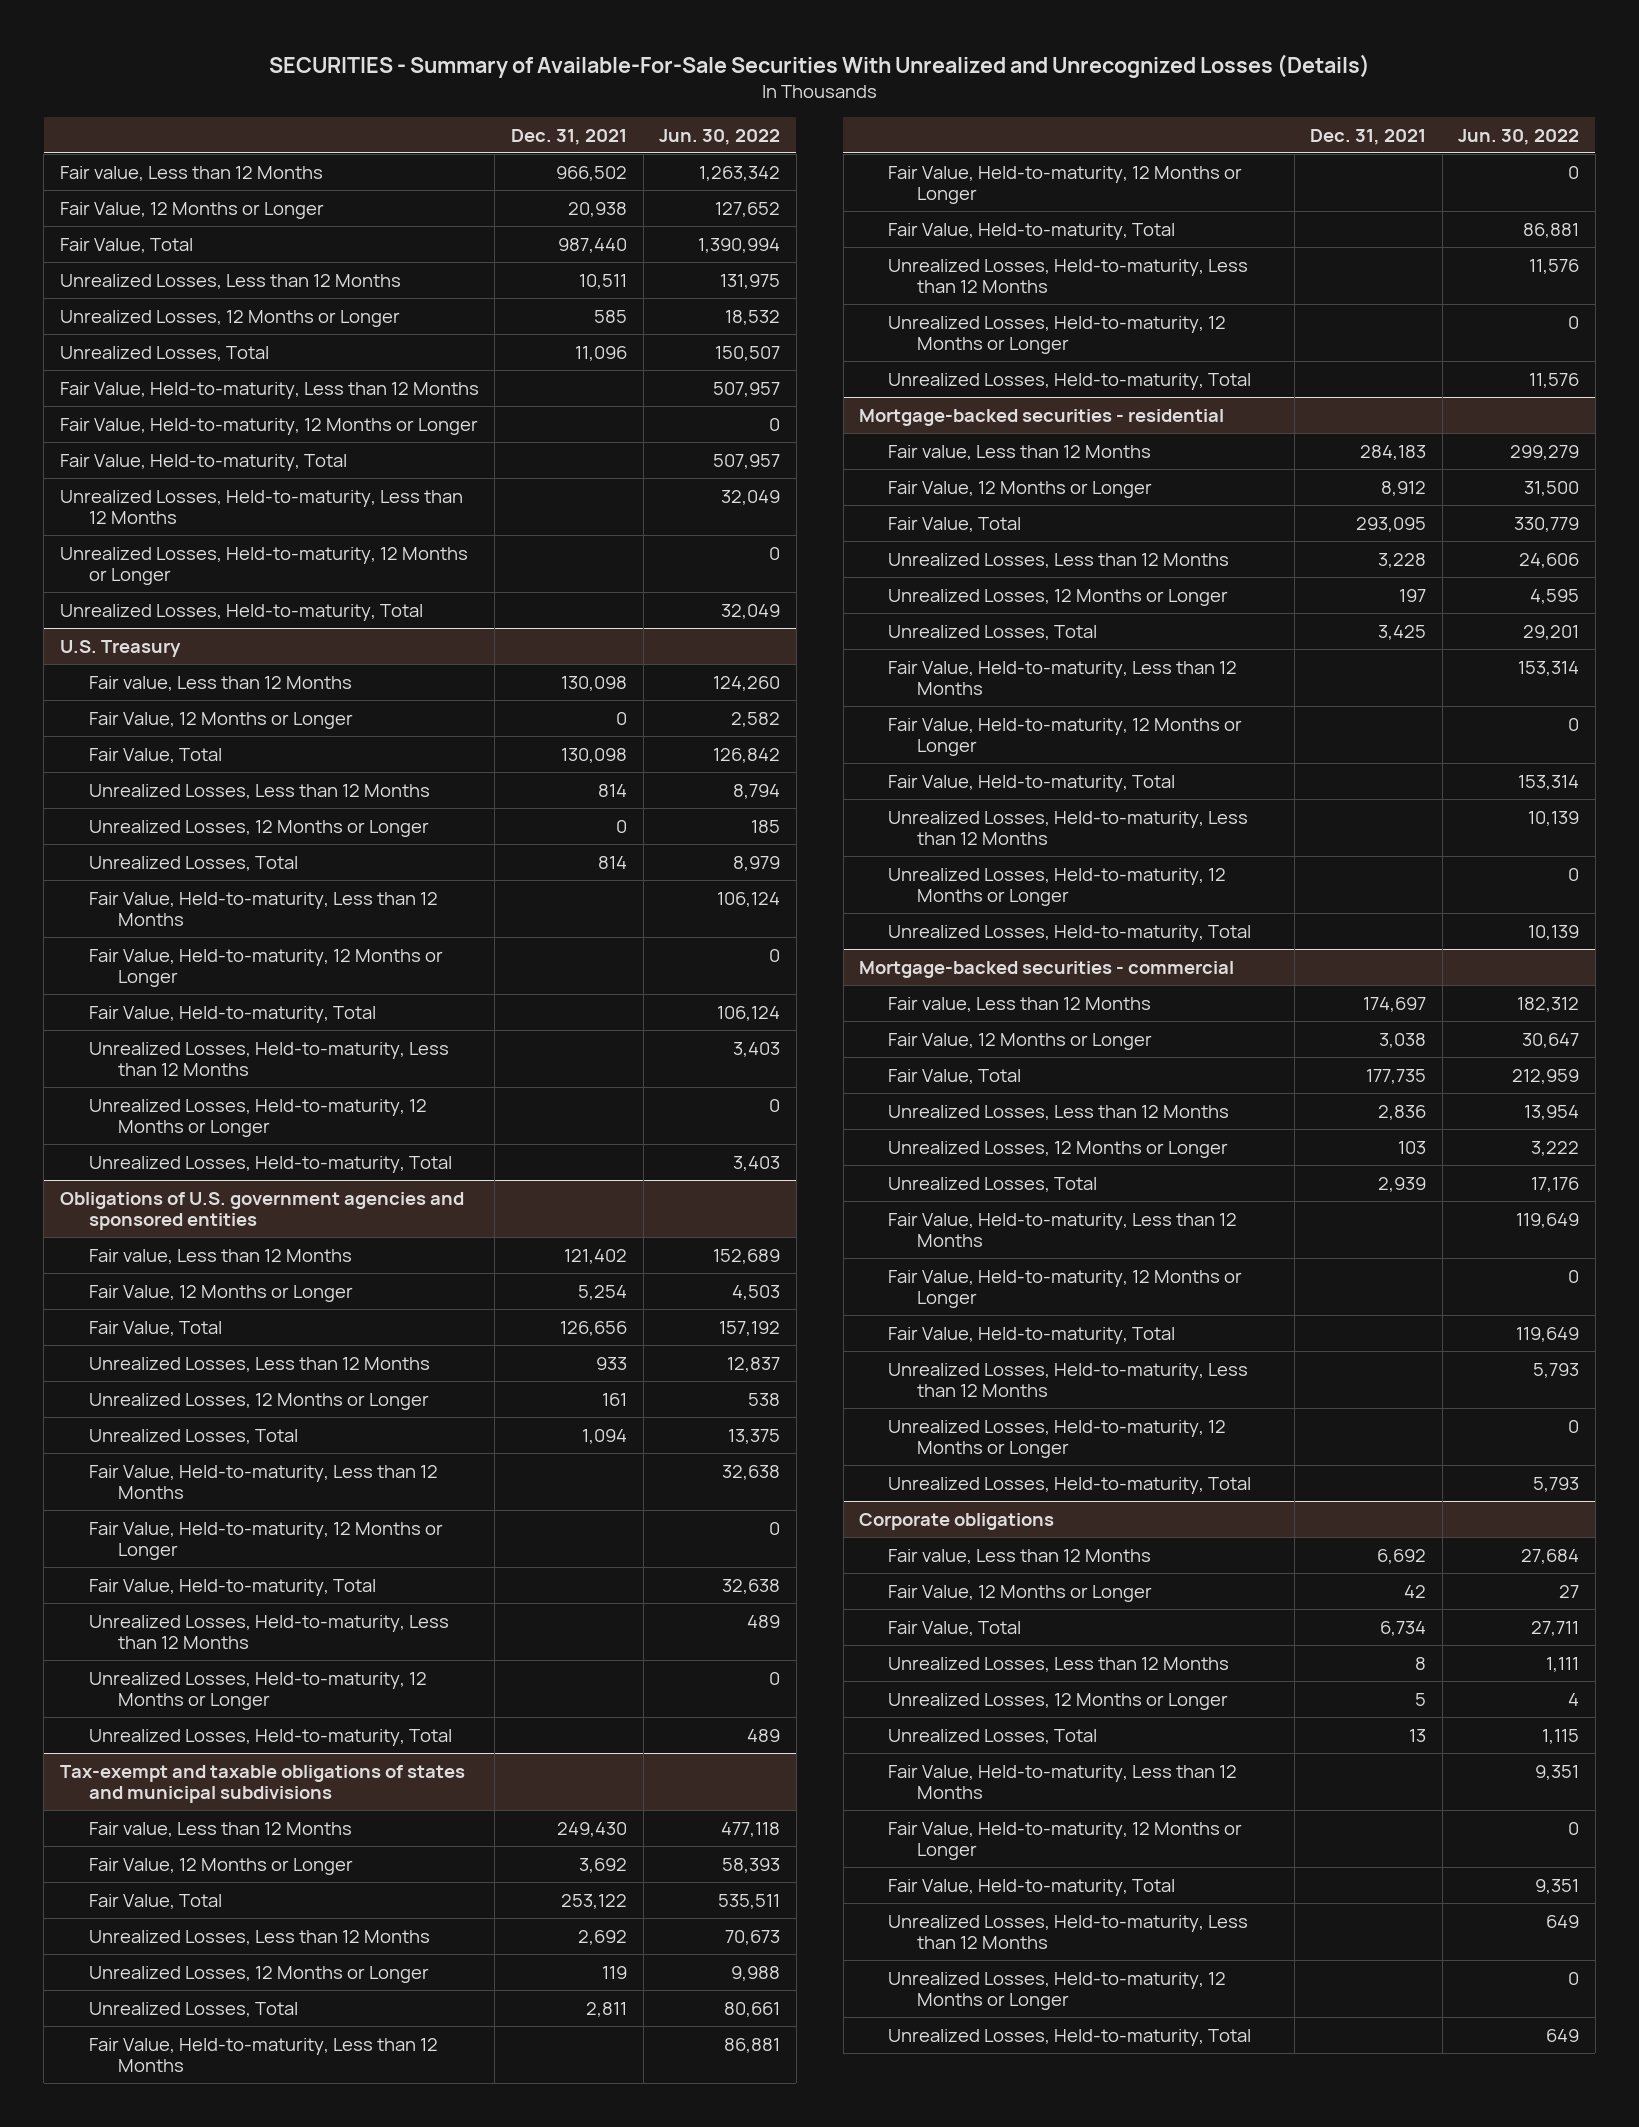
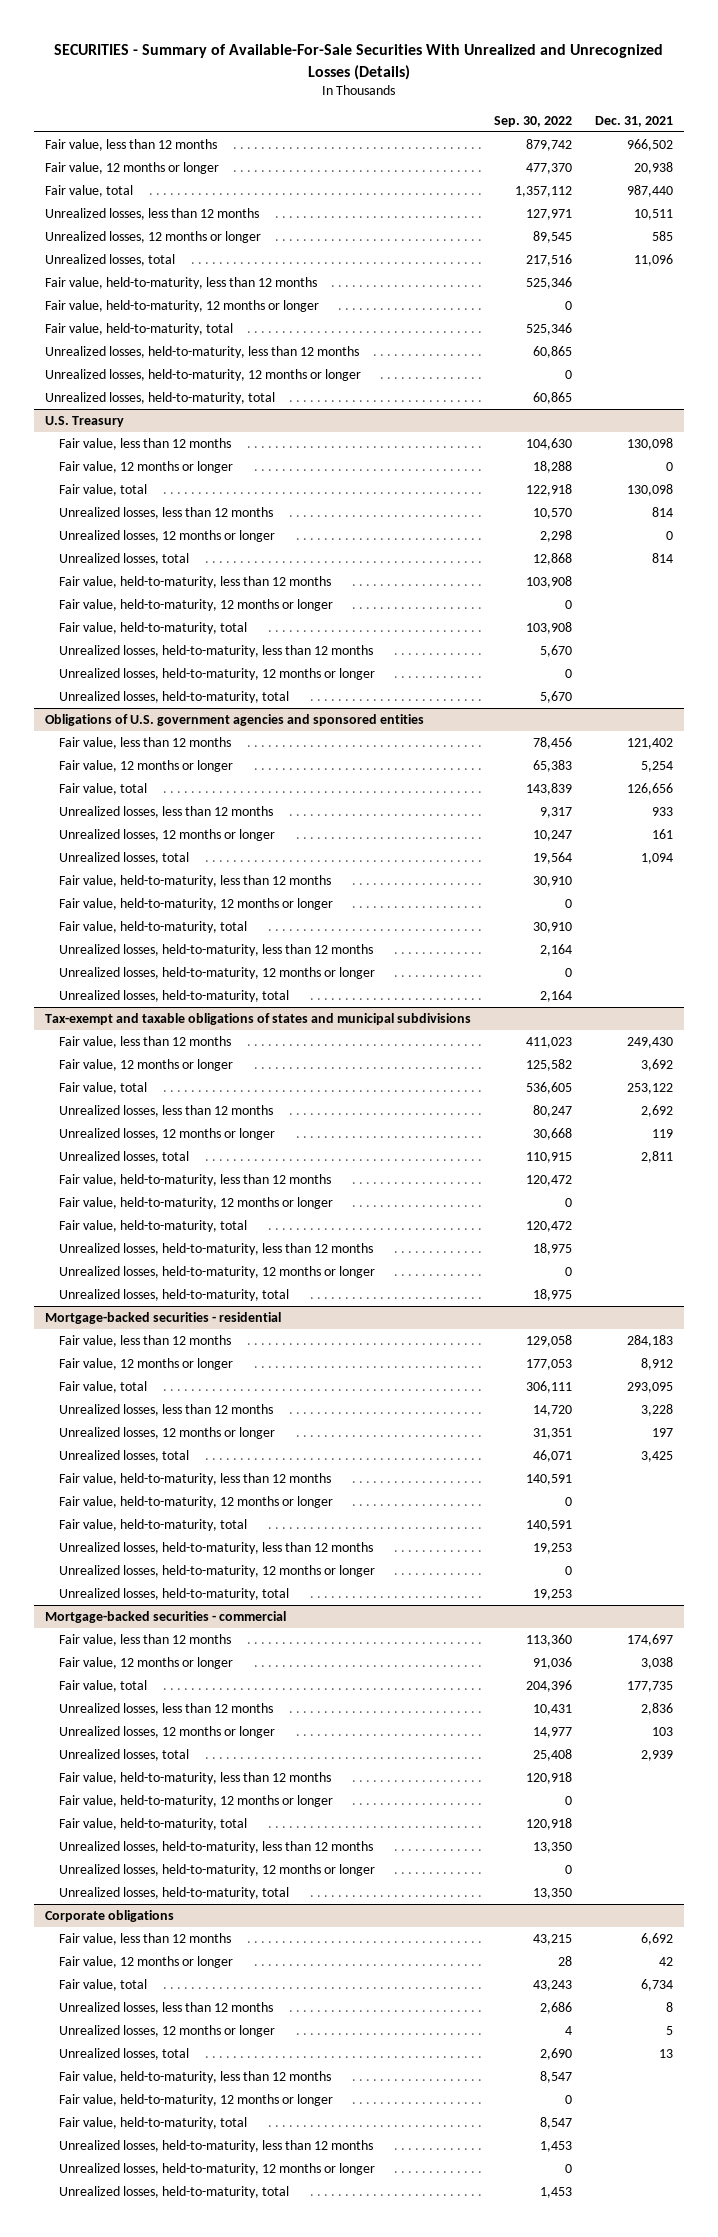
- | Dec. 31, 2021 | Jun. 30, 2022
+ | Sep. 30, 2022 | Dec. 31, 2021
- Fair value, Less than 12 Months | 966,502 | 1,263,342
- Fair Value, 12 Months or Longer | 20,938 | 127,652
- Fair Value, Total | 987,440 | 1,390,994
- Unrealized Losses, Less than 12 Months | 10,511 | 131,975
- Unrealized Losses, 12 Months or Longer | 585 | 18,532
- Unrealized Losses, Total | 11,096 | 150,507
- Fair Value, Held-to-maturity, Less than 12 Months | | 507,957
- Fair Value, Held-to-maturity, 12 Months or Longer | | 0
- Fair Value, Held-to-maturity, Total | | 507,957
- Unrealized Losses, Held-to-maturity, Less than 12 Months | | 32,049
- Unrealized Losses, Held-to-maturity, 12 Months or Longer | | 0
- Unrealized Losses, Held-to-maturity, Total | | 32,049
+ Fair value, less than 12 months | 879,742 | 966,502
+ Fair value, 12 months or longer | 477,370 | 20,938
+ Fair value, total | 1,357,112 | 987,440
+ Unrealized losses, less than 12 months | 127,971 | 10,511
+ Unrealized losses, 12 months or longer | 89,545 | 585
+ Unrealized losses, total | 217,516 | 11,096
+ Fair value, held-to-maturity, less than 12 months | 525,346 |
+ Fair value, held-to-maturity, 12 months or longer | 0 |
+ Fair value, held-to-maturity, total | 525,346 |
+ Unrealized losses, held-to-maturity, less than 12 months | 60,865 |
+ Unrealized losses, held-to-maturity, 12 months or longer | 0 |
+ Unrealized losses, held-to-maturity, total | 60,865 |
@ U.S. Treasury
- Fair value, Less than 12 Months | 130,098 | 124,260
- Fair Value, 12 Months or Longer | 0 | 2,582
- Fair Value, Total | 130,098 | 126,842
- Unrealized Losses, Less than 12 Months | 814 | 8,794
- Unrealized Losses, 12 Months or Longer | 0 | 185
- Unrealized Losses, Total | 814 | 8,979
- Fair Value, Held-to-maturity, Less than 12 Months | | 106,124
- Fair Value, Held-to-maturity, 12 Months or Longer | | 0
- Fair Value, Held-to-maturity, Total | | 106,124
- Unrealized Losses, Held-to-maturity, Less than 12 Months | | 3,403
- Unrealized Losses, Held-to-maturity, 12 Months or Longer | | 0
- Unrealized Losses, Held-to-maturity, Total | | 3,403
+ Fair value, less than 12 months | 104,630 | 130,098
+ Fair value, 12 months or longer | 18,288 | 0
+ Fair value, total | 122,918 | 130,098
+ Unrealized losses, less than 12 months | 10,570 | 814
+ Unrealized losses, 12 months or longer | 2,298 | 0
+ Unrealized losses, total | 12,868 | 814
+ Fair value, held-to-maturity, less than 12 months | 103,908 |
+ Fair value, held-to-maturity, 12 months or longer | 0 |
+ Fair value, held-to-maturity, total | 103,908 |
+ Unrealized losses, held-to-maturity, less than 12 months | 5,670 |
+ Unrealized losses, held-to-maturity, 12 months or longer | 0 |
+ Unrealized losses, held-to-maturity, total | 5,670 |
@ Obligations of U.S. government agencies and sponsored entities
- Fair value, Less than 12 Months | 121,402 | 152,689
- Fair Value, 12 Months or Longer | 5,254 | 4,503
- Fair Value, Total | 126,656 | 157,192
- Unrealized Losses, Less than 12 Months | 933 | 12,837
- Unrealized Losses, 12 Months or Longer | 161 | 538
- Unrealized Losses, Total | 1,094 | 13,375
- Fair Value, Held-to-maturity, Less than 12 Months | | 32,638
- Fair Value, Held-to-maturity, 12 Months or Longer | | 0
- Fair Value, Held-to-maturity, Total | | 32,638
- Unrealized Losses, Held-to-maturity, Less than 12 Months | | 489
- Unrealized Losses, Held-to-maturity, 12 Months or Longer | | 0
- Unrealized Losses, Held-to-maturity, Total | | 489
+ Fair value, less than 12 months | 78,456 | 121,402
+ Fair value, 12 months or longer | 65,383 | 5,254
+ Fair value, total | 143,839 | 126,656
+ Unrealized losses, less than 12 months | 9,317 | 933
+ Unrealized losses, 12 months or longer | 10,247 | 161
+ Unrealized losses, total | 19,564 | 1,094
+ Fair value, held-to-maturity, less than 12 months | 30,910 |
+ Fair value, held-to-maturity, 12 months or longer | 0 |
+ Fair value, held-to-maturity, total | 30,910 |
+ Unrealized losses, held-to-maturity, less than 12 months | 2,164 |
+ Unrealized losses, held-to-maturity, 12 months or longer | 0 |
+ Unrealized losses, held-to-maturity, total | 2,164 |
@ Tax-exempt and taxable obligations of states and municipal subdivisions
- Fair value, Less than 12 Months | 249,430 | 477,118
- Fair Value, 12 Months or Longer | 3,692 | 58,393
- Fair Value, Total | 253,122 | 535,511
- Unrealized Losses, Less than 12 Months | 2,692 | 70,673
- Unrealized Losses, 12 Months or Longer | 119 | 9,988
- Unrealized Losses, Total | 2,811 | 80,661
- Fair Value, Held-to-maturity, Less than 12 Months | | 86,881
- Fair Value, Held-to-maturity, 12 Months or Longer | | 0
- Fair Value, Held-to-maturity, Total | | 86,881
- Unrealized Losses, Held-to-maturity, Less than 12 Months | | 11,576
- Unrealized Losses, Held-to-maturity, 12 Months or Longer | | 0
- Unrealized Losses, Held-to-maturity, Total | | 11,576
+ Fair value, less than 12 months | 411,023 | 249,430
+ Fair value, 12 months or longer | 125,582 | 3,692
+ Fair value, total | 536,605 | 253,122
+ Unrealized losses, less than 12 months | 80,247 | 2,692
+ Unrealized losses, 12 months or longer | 30,668 | 119
+ Unrealized losses, total | 110,915 | 2,811
+ Fair value, held-to-maturity, less than 12 months | 120,472 |
+ Fair value, held-to-maturity, 12 months or longer | 0 |
+ Fair value, held-to-maturity, total | 120,472 |
+ Unrealized losses, held-to-maturity, less than 12 months | 18,975 |
+ Unrealized losses, held-to-maturity, 12 months or longer | 0 |
+ Unrealized losses, held-to-maturity, total | 18,975 |
@ Mortgage-backed securities - residential
- Fair value, Less than 12 Months | 284,183 | 299,279
- Fair Value, 12 Months or Longer | 8,912 | 31,500
- Fair Value, Total | 293,095 | 330,779
- Unrealized Losses, Less than 12 Months | 3,228 | 24,606
- Unrealized Losses, 12 Months or Longer | 197 | 4,595
- Unrealized Losses, Total | 3,425 | 29,201
- Fair Value, Held-to-maturity, Less than 12 Months | | 153,314
- Fair Value, Held-to-maturity, 12 Months or Longer | | 0
- Fair Value, Held-to-maturity, Total | | 153,314
- Unrealized Losses, Held-to-maturity, Less than 12 Months | | 10,139
- Unrealized Losses, Held-to-maturity, 12 Months or Longer | | 0
- Unrealized Losses, Held-to-maturity, Total | | 10,139
+ Fair value, less than 12 months | 129,058 | 284,183
+ Fair value, 12 months or longer | 177,053 | 8,912
+ Fair value, total | 306,111 | 293,095
+ Unrealized losses, less than 12 months | 14,720 | 3,228
+ Unrealized losses, 12 months or longer | 31,351 | 197
+ Unrealized losses, total | 46,071 | 3,425
+ Fair value, held-to-maturity, less than 12 months | 140,591 |
+ Fair value, held-to-maturity, 12 months or longer | 0 |
+ Fair value, held-to-maturity, total | 140,591 |
+ Unrealized losses, held-to-maturity, less than 12 months | 19,253 |
+ Unrealized losses, held-to-maturity, 12 months or longer | 0 |
+ Unrealized losses, held-to-maturity, total | 19,253 |
@ Mortgage-backed securities - commercial
- Fair value, Less than 12 Months | 174,697 | 182,312
- Fair Value, 12 Months or Longer | 3,038 | 30,647
- Fair Value, Total | 177,735 | 212,959
- Unrealized Losses, Less than 12 Months | 2,836 | 13,954
- Unrealized Losses, 12 Months or Longer | 103 | 3,222
- Unrealized Losses, Total | 2,939 | 17,176
- Fair Value, Held-to-maturity, Less than 12 Months | | 119,649
- Fair Value, Held-to-maturity, 12 Months or Longer | | 0
- Fair Value, Held-to-maturity, Total | | 119,649
- Unrealized Losses, Held-to-maturity, Less than 12 Months | | 5,793
- Unrealized Losses, Held-to-maturity, 12 Months or Longer | | 0
- Unrealized Losses, Held-to-maturity, Total | | 5,793
+ Fair value, less than 12 months | 113,360 | 174,697
+ Fair value, 12 months or longer | 91,036 | 3,038
+ Fair value, total | 204,396 | 177,735
+ Unrealized losses, less than 12 months | 10,431 | 2,836
+ Unrealized losses, 12 months or longer | 14,977 | 103
+ Unrealized losses, total | 25,408 | 2,939
+ Fair value, held-to-maturity, less than 12 months | 120,918 |
+ Fair value, held-to-maturity, 12 months or longer | 0 |
+ Fair value, held-to-maturity, total | 120,918 |
+ Unrealized losses, held-to-maturity, less than 12 months | 13,350 |
+ Unrealized losses, held-to-maturity, 12 months or longer | 0 |
+ Unrealized losses, held-to-maturity, total | 13,350 |
@ Corporate obligations
- Fair value, Less than 12 Months | 6,692 | 27,684
- Fair Value, 12 Months or Longer | 42 | 27
- Fair Value, Total | 6,734 | 27,711
- Unrealized Losses, Less than 12 Months | 8 | 1,111
- Unrealized Losses, 12 Months or Longer | 5 | 4
- Unrealized Losses, Total | 13 | 1,115
- Fair Value, Held-to-maturity, Less than 12 Months | | 9,351
- Fair Value, Held-to-maturity, 12 Months or Longer | | 0
- Fair Value, Held-to-maturity, Total | | 9,351
- Unrealized Losses, Held-to-maturity, Less than 12 Months | | 649
- Unrealized Losses, Held-to-maturity, 12 Months or Longer | | 0
- Unrealized Losses, Held-to-maturity, Total | | 649
+ Fair value, less than 12 months | 43,215 | 6,692
+ Fair value, 12 months or longer | 28 | 42
+ Fair value, total | 43,243 | 6,734
+ Unrealized losses, less than 12 months | 2,686 | 8
+ Unrealized losses, 12 months or longer | 4 | 5
+ Unrealized losses, total | 2,690 | 13
+ Fair value, held-to-maturity, less than 12 months | 8,547 |
+ Fair value, held-to-maturity, 12 months or longer | 0 |
+ Fair value, held-to-maturity, total | 8,547 |
+ Unrealized losses, held-to-maturity, less than 12 months | 1,453 |
+ Unrealized losses, held-to-maturity, 12 months or longer | 0 |
+ Unrealized losses, held-to-maturity, total | 1,453 |

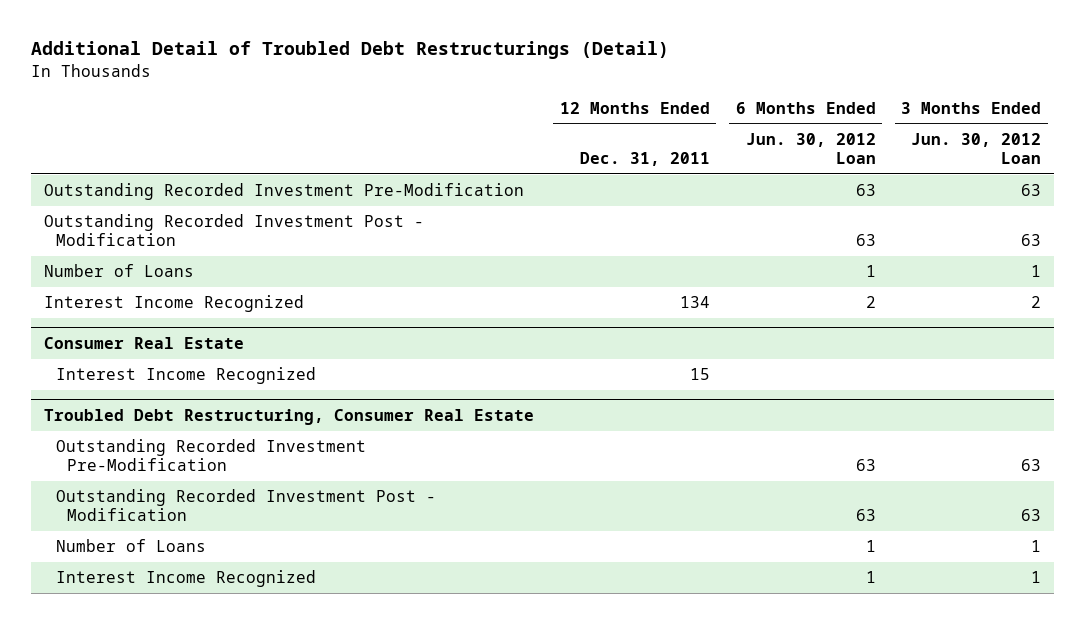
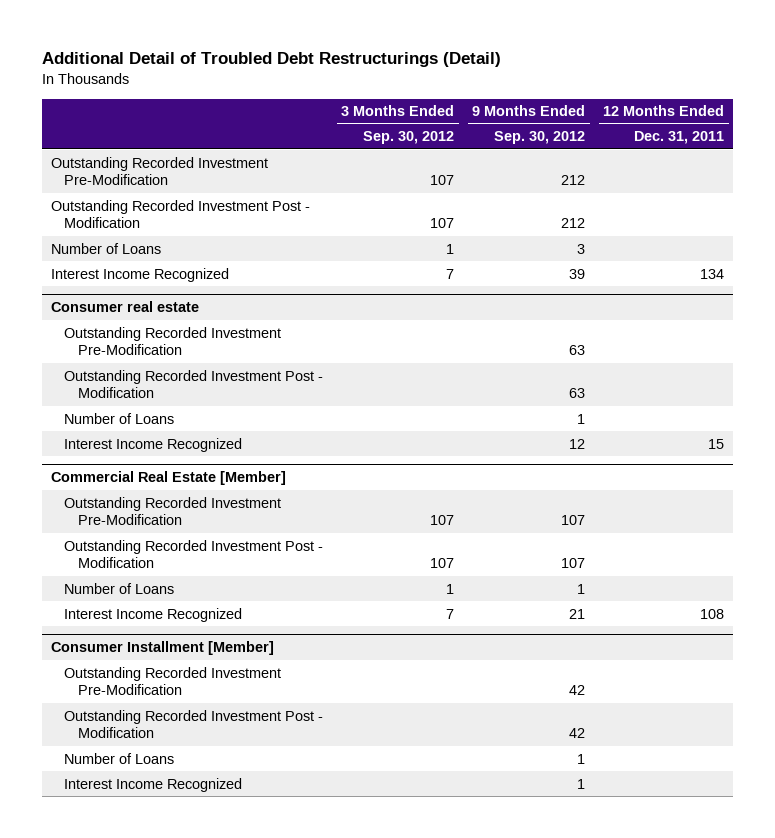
- | 12 Months Ended Dec. 31, 2011 | 6 Months Ended Jun. 30, 2012 Loan | 3 Months Ended Jun. 30, 2012 Loan
+ | 3 Months Ended Sep. 30, 2012 | 9 Months Ended Sep. 30, 2012 | 12 Months Ended Dec. 31, 2011
- Consumer Real Estate
+ Consumer real estate
+ Outstanding Recorded Investment Pre-Modification | | 63 |
+ Outstanding Recorded Investment Post - Modification | | 63 |
+ Number of Loans | | 1 |
- Troubled Debt Restructuring, Consumer Real Estate
- Outstanding Recorded Investment Pre-Modification | | 63 | 63
- Outstanding Recorded Investment Post - Modification | | 63 | 63
- Number of Loans | | 1 | 1
- Interest Income Recognized | | 1 | 1
+ Commercial Real Estate [Member]
+ Outstanding Recorded Investment Pre-Modification | 107 | 107 |
+ Outstanding Recorded Investment Post - Modification | 107 | 107 |
+ Number of Loans | 1 | 1 |
+ Interest Income Recognized | 7 | 21 | 108
+ Consumer Installment [Member]
+ Outstanding Recorded Investment Pre-Modification | | 42 |
+ Outstanding Recorded Investment Post - Modification | | 42 |
+ Number of Loans | | 1 |
+ Interest Income Recognized | | 1 |

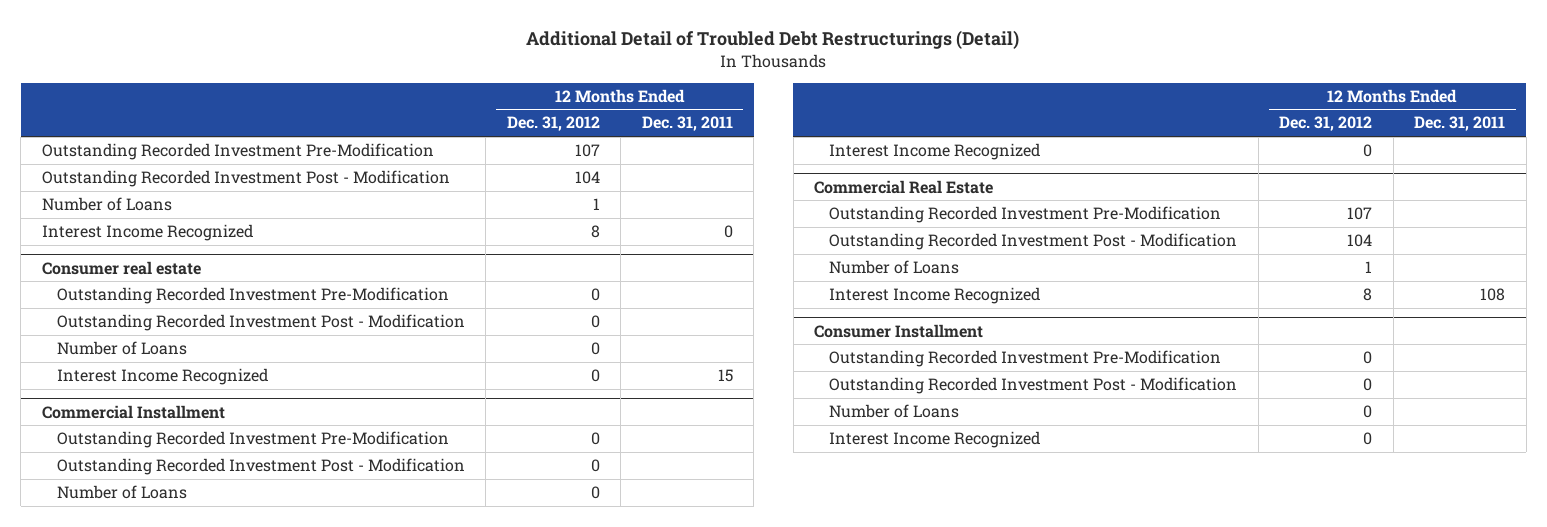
- | 3 Months Ended Sep. 30, 2012 | 9 Months Ended Sep. 30, 2012 | 12 Months Ended Dec. 31, 2011
+ | 12 Months Ended Dec. 31, 2012 | 12 Months Ended Dec. 31, 2011
- Interest Income Recognized | 7 | 39 | 134
+ Interest Income Recognized | 8 | 0
- Commercial Real Estate [Member]
+ Commercial Installment
+ Outstanding Recorded Investment Pre-Modification | 0 |
+ Outstanding Recorded Investment Post - Modification | 0 |
+ Number of Loans | 0 |
+ Interest Income Recognized | 0 |
+ Commercial Real Estate
- Consumer Installment [Member]
+ Consumer Installment

